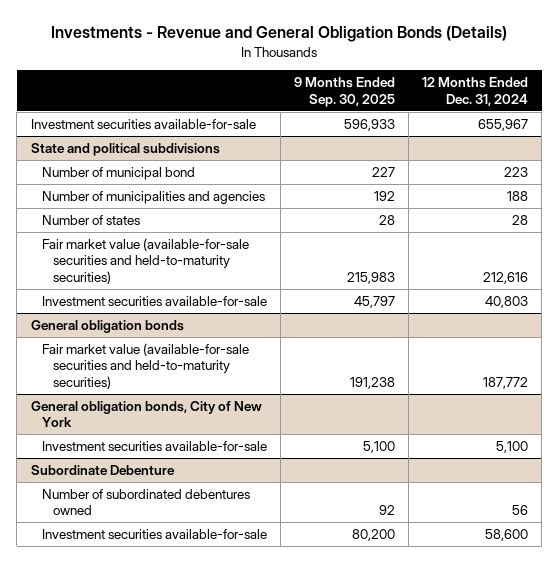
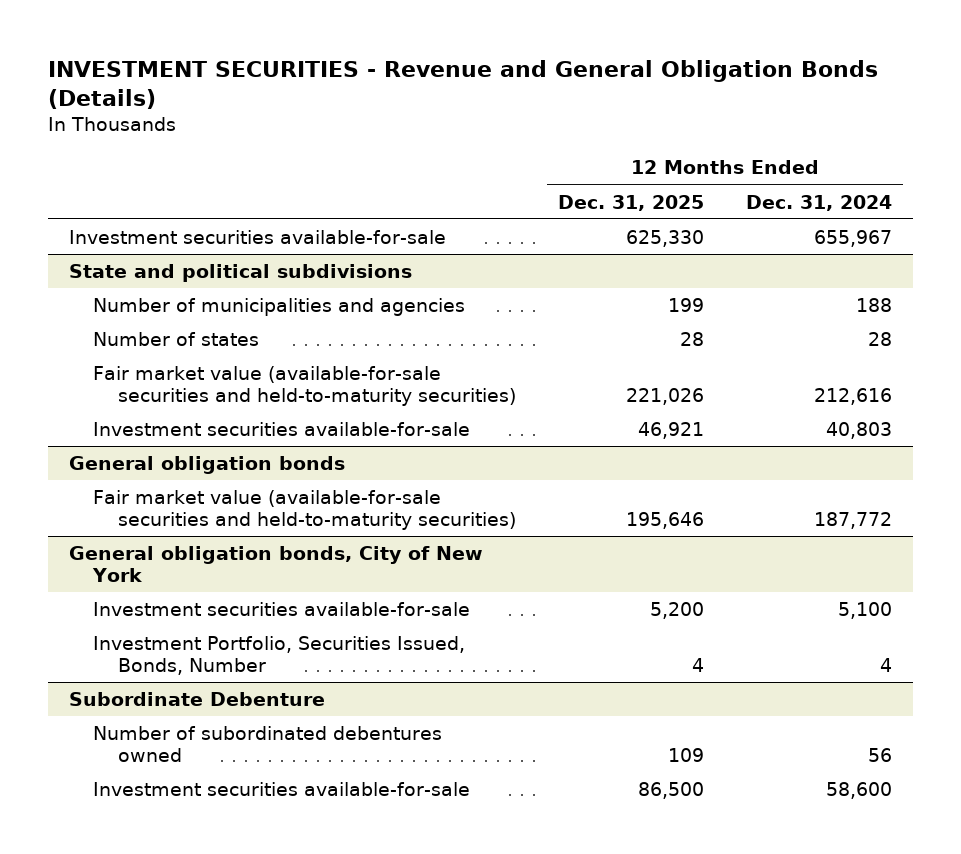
- Investments - Revenue and General Obligation Bonds (Details)
+ INVESTMENT SECURITIES - Revenue and General Obligation Bonds (Details)
- | 9 Months Ended Sep. 30, 2025 | 12 Months Ended Dec. 31, 2024
+ | 12 Months Ended Dec. 31, 2025 | 12 Months Ended Dec. 31, 2024
@ State and political subdivisions
- Number of municipal bond | 227 | 223
@ General obligation bonds, City of New York
+ Investment Portfolio, Securities Issued, Bonds, Number | 4 | 4

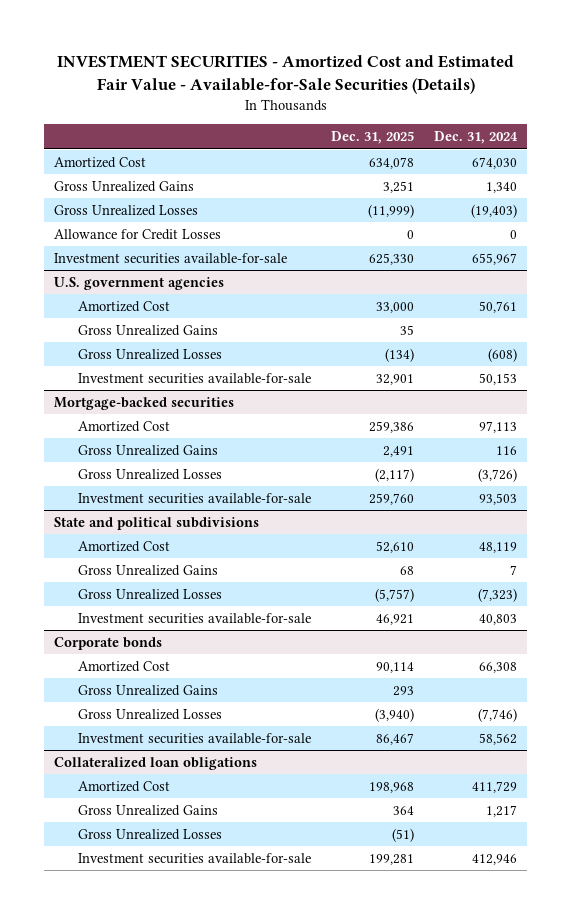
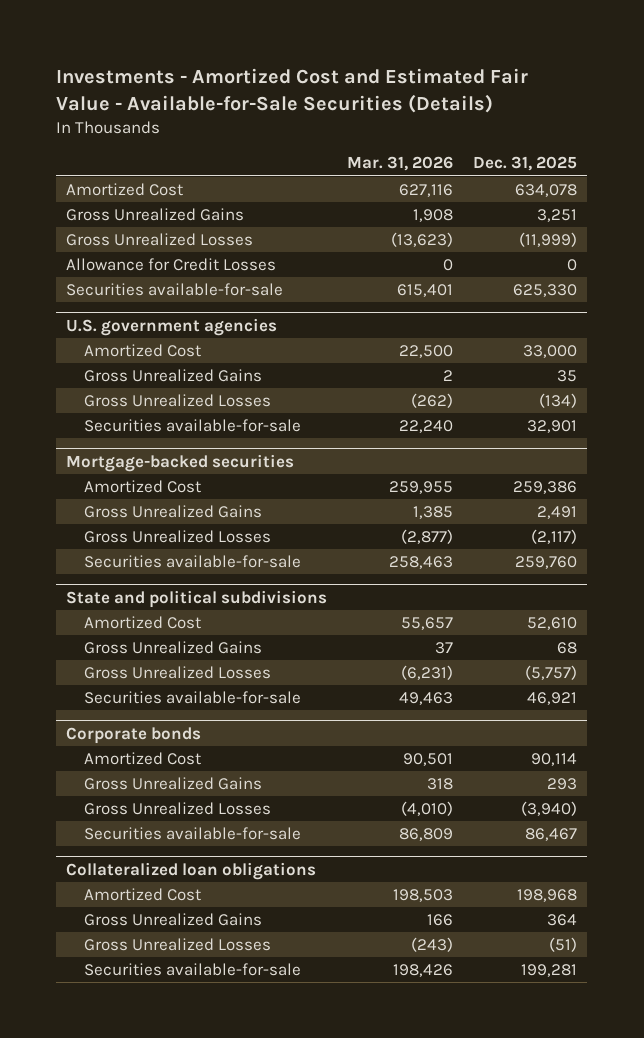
- INVESTMENT SECURITIES - Amortized Cost and Estimated Fair Value - Available-for-Sale Securities (Details)
+ Investments - Amortized Cost and Estimated Fair Value - Available-for-Sale Securities (Details)
- | Dec. 31, 2025 | Dec. 31, 2024
+ | Mar. 31, 2026 | Dec. 31, 2025
- Investment securities available-for-sale | 625,330 | 655,967
+ Securities available-for-sale | 615,401 | 625,330
@ U.S. government agencies
- Investment securities available-for-sale | 32,901 | 50,153
+ Securities available-for-sale | 22,240 | 32,901
@ Mortgage-backed securities
- Investment securities available-for-sale | 259,760 | 93,503
+ Securities available-for-sale | 258,463 | 259,760
@ State and political subdivisions
- Investment securities available-for-sale | 46,921 | 40,803
+ Securities available-for-sale | 49,463 | 46,921
@ Corporate bonds
- Investment securities available-for-sale | 86,467 | 58,562
+ Securities available-for-sale | 86,809 | 86,467
@ Collateralized loan obligations
- Investment securities available-for-sale | 199,281 | 412,946
+ Securities available-for-sale | 198,426 | 199,281

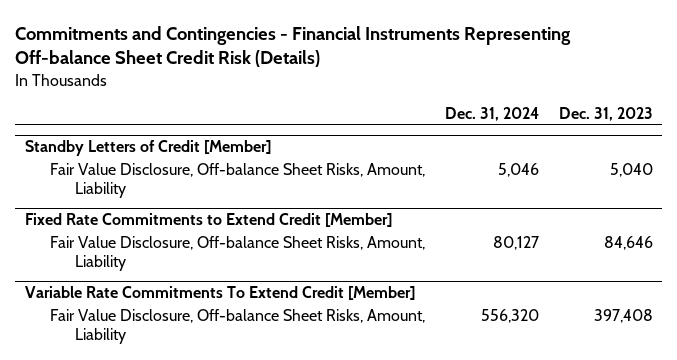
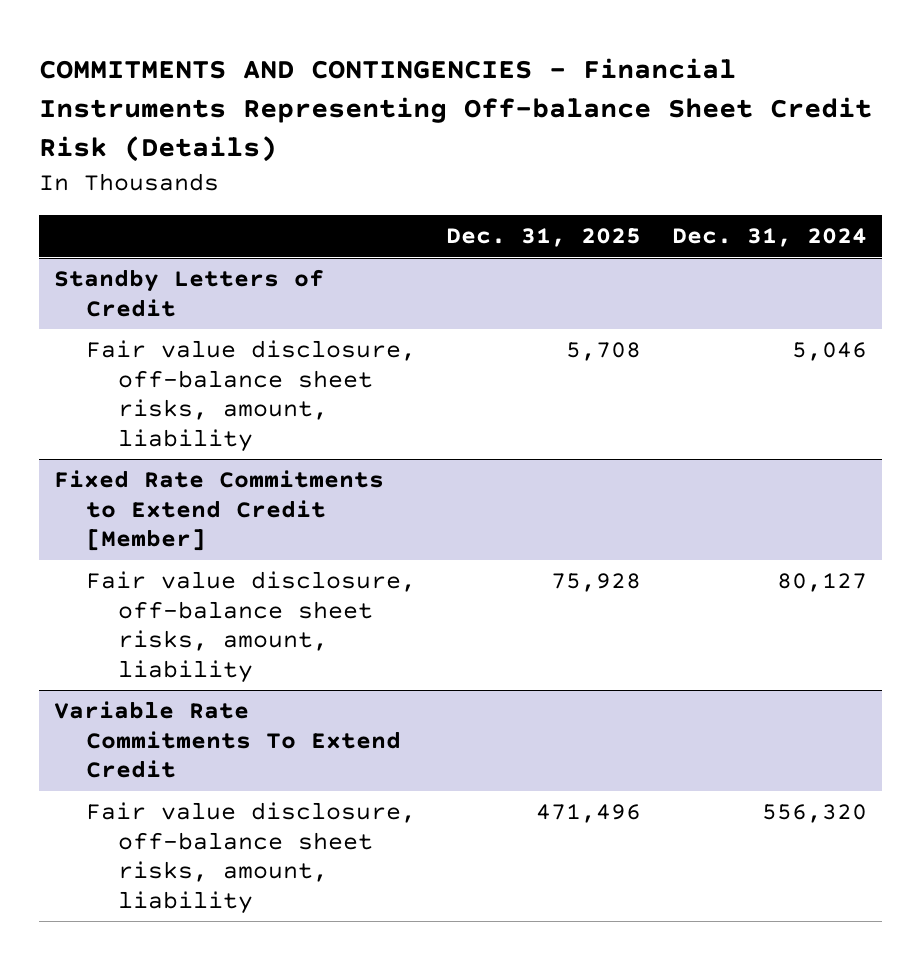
- Commitments and Contingencies - Financial Instruments Representing Off-balance Sheet Credit Risk (Details)
+ COMMITMENTS AND CONTINGENCIES - Financial Instruments Representing Off-balance Sheet Credit Risk (Details)
- | Dec. 31, 2024 | Dec. 31, 2023
+ | Dec. 31, 2025 | Dec. 31, 2024
- Standby Letters of Credit [Member]
- Fair Value Disclosure, Off-balance Sheet Risks, Amount, Liability | 5,046 | 5,040
+ Standby Letters of Credit
+ Fair value disclosure, off-balance sheet risks, amount, liability | 5,708 | 5,046
@ Fixed Rate Commitments to Extend Credit [Member]
- Fair Value Disclosure, Off-balance Sheet Risks, Amount, Liability | 80,127 | 84,646
- Variable Rate Commitments To Extend Credit [Member]
- Fair Value Disclosure, Off-balance Sheet Risks, Amount, Liability | 556,320 | 397,408
@ Fixed Rate Commitments to Extend Credit [Member]
+ Fair value disclosure, off-balance sheet risks, amount, liability | 75,928 | 80,127
+ Variable Rate Commitments To Extend Credit
+ Fair value disclosure, off-balance sheet risks, amount, liability | 471,496 | 556,320

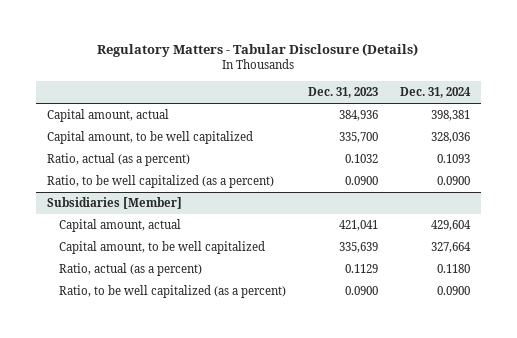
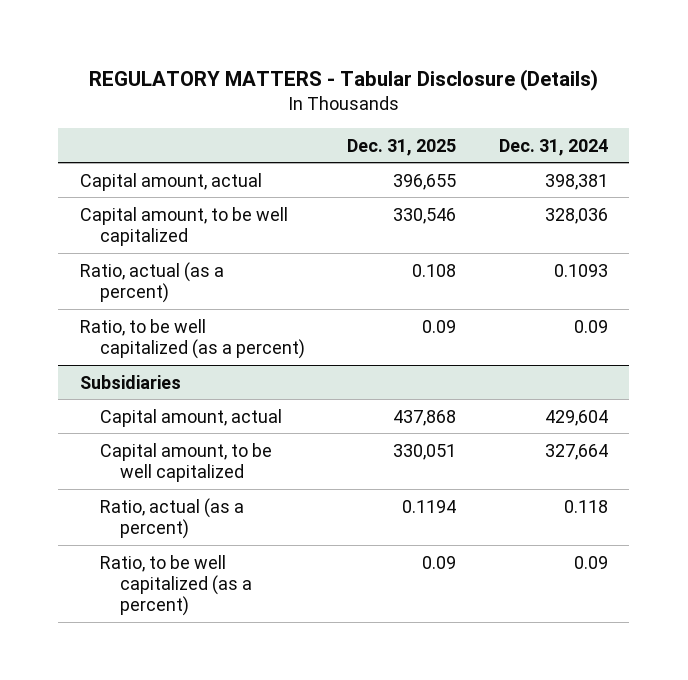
- Regulatory Matters - Tabular Disclosure (Details)
+ REGULATORY MATTERS - Tabular Disclosure (Details)
- | Dec. 31, 2023 | Dec. 31, 2024
+ | Dec. 31, 2025 | Dec. 31, 2024
- Ratio, to be well capitalized (as a percent) | 0.0900 | 0.0900
- Subsidiaries [Member]
+ Ratio, to be well capitalized (as a percent) | 0.09 | 0.09
+ Subsidiaries
- Ratio, actual (as a percent) | 0.1129 | 0.1180
- Ratio, to be well capitalized (as a percent) | 0.0900 | 0.0900
+ Ratio, actual (as a percent) | 0.1194 | 0.118
+ Ratio, to be well capitalized (as a percent) | 0.09 | 0.09

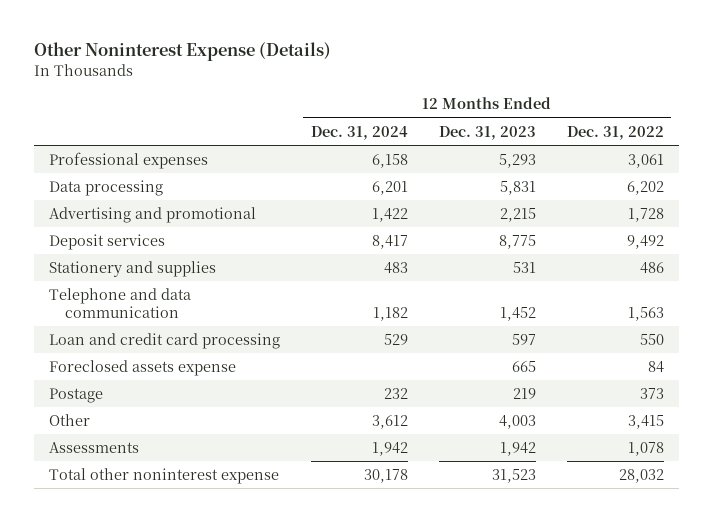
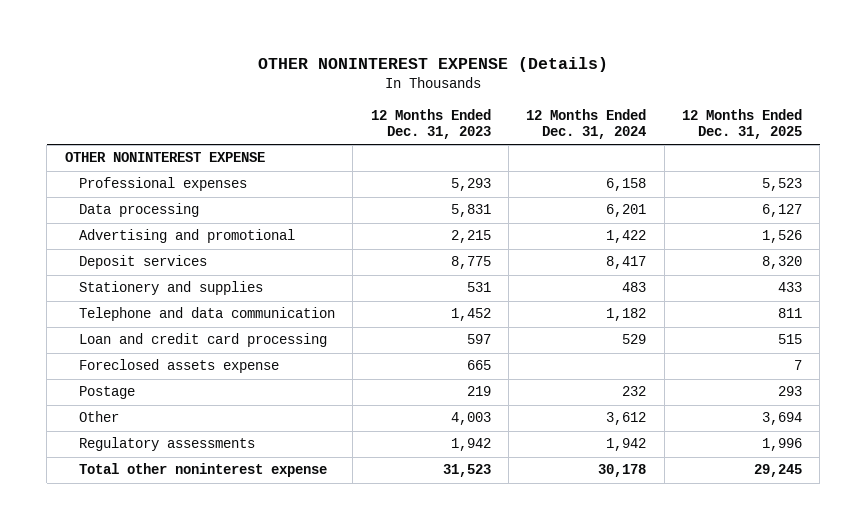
- Other Noninterest Expense (Details)
+ OTHER NONINTEREST EXPENSE (Details)
- | 12 Months Ended Dec. 31, 2024 | 12 Months Ended Dec. 31, 2023 | 12 Months Ended Dec. 31, 2022
+ | 12 Months Ended Dec. 31, 2023 | 12 Months Ended Dec. 31, 2024 | 12 Months Ended Dec. 31, 2025
+ OTHER NONINTEREST EXPENSE
- Assessments | 1,942 | 1,942 | 1,078
+ Regulatory assessments | 1,942 | 1,942 | 1,996

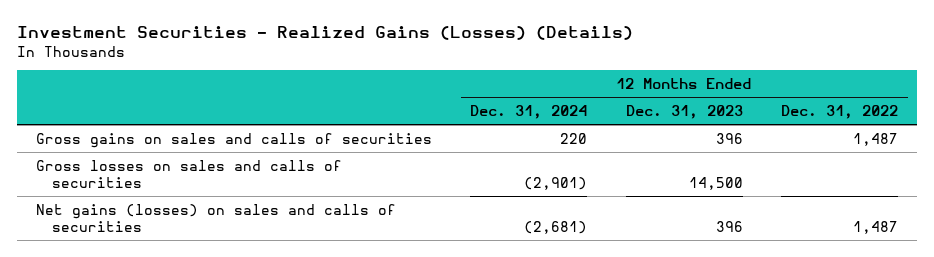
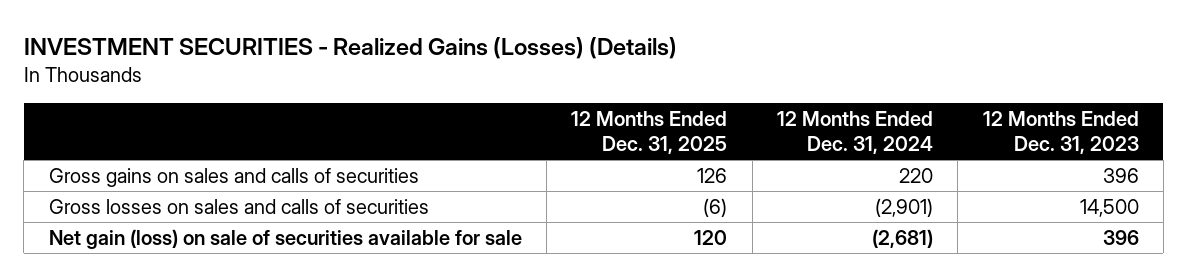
- Investment Securities - Realized Gains (Losses) (Details)
+ INVESTMENT SECURITIES - Realized Gains (Losses) (Details)
- | 12 Months Ended Dec. 31, 2024 | 12 Months Ended Dec. 31, 2023 | 12 Months Ended Dec. 31, 2022
+ | 12 Months Ended Dec. 31, 2025 | 12 Months Ended Dec. 31, 2024 | 12 Months Ended Dec. 31, 2023
- Net gains (losses) on sales and calls of securities | (2,681) | 396 | 1,487
+ Net gain (loss) on sale of securities available for sale | 120 | (2,681) | 396

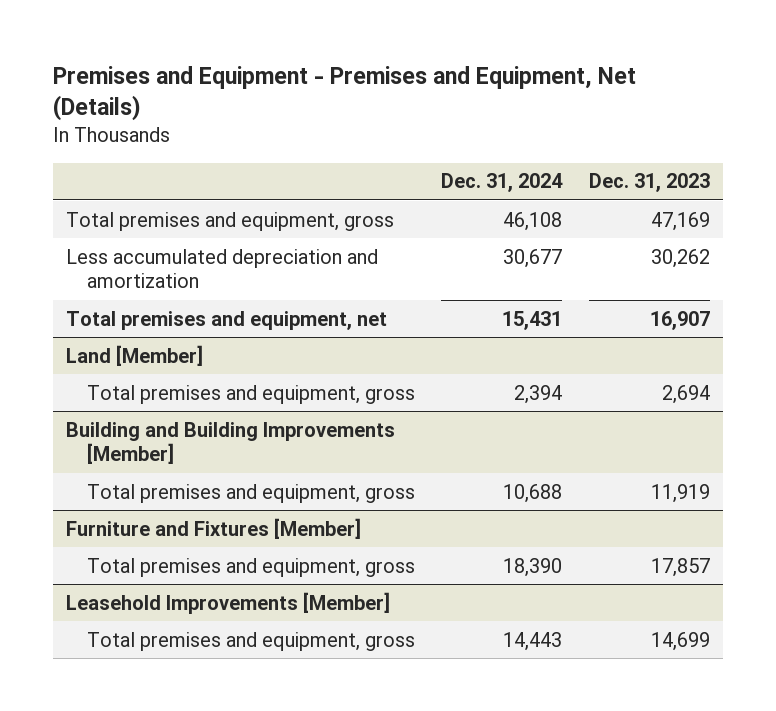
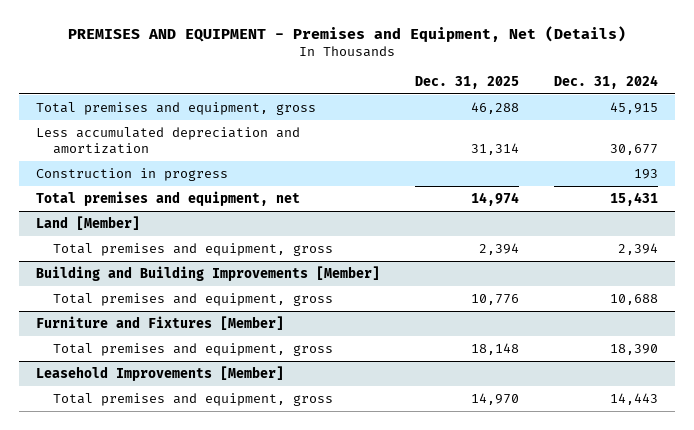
- Premises and Equipment - Premises and Equipment, Net (Details)
+ PREMISES AND EQUIPMENT - Premises and Equipment, Net (Details)
- | Dec. 31, 2024 | Dec. 31, 2023
+ | Dec. 31, 2025 | Dec. 31, 2024
- Total premises and equipment, gross | 46,108 | 47,169
+ Total premises and equipment, gross | 46,288 | 45,915
+ Construction in progress | | 193

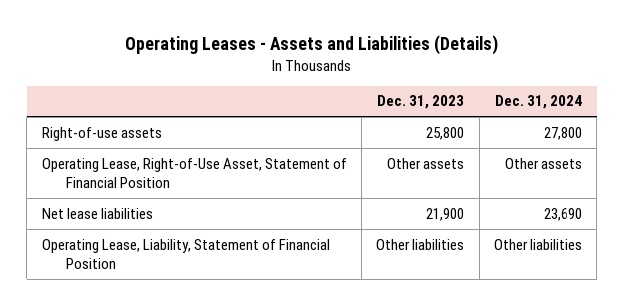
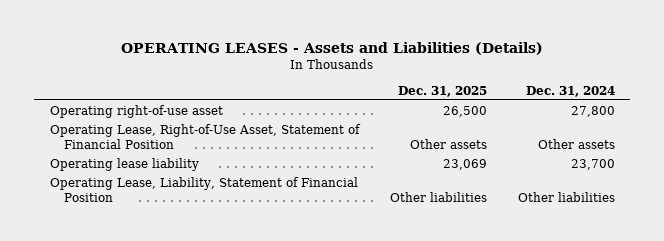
- Operating Leases - Assets and Liabilities (Details)
+ OPERATING LEASES - Assets and Liabilities (Details)
- | Dec. 31, 2023 | Dec. 31, 2024
+ | Dec. 31, 2025 | Dec. 31, 2024
- Right-of-use assets | 25,800 | 27,800
+ Operating right-of-use asset | 26,500 | 27,800
- Net lease liabilities | 21,900 | 23,690
+ Operating lease liability | 23,069 | 23,700

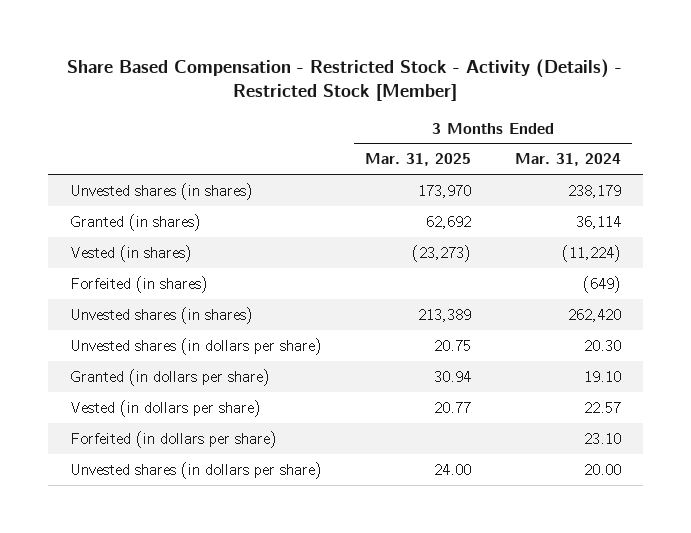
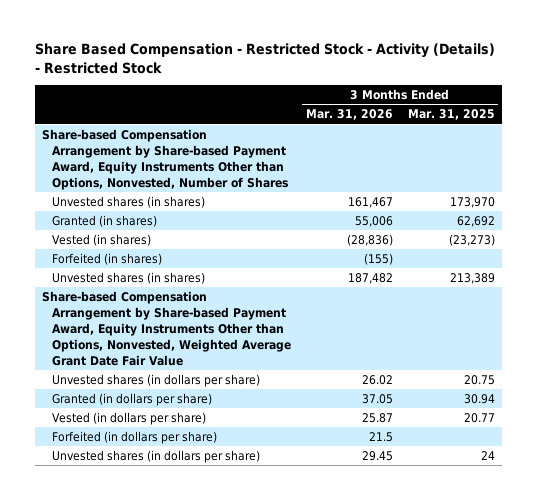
- Share Based Compensation - Restricted Stock - Activity (Details) - Restricted Stock [Member]
+ Share Based Compensation - Restricted Stock - Activity (Details) - Restricted Stock
- | 3 Months Ended Mar. 31, 2025 | 3 Months Ended Mar. 31, 2024
+ | 3 Months Ended Mar. 31, 2026 | 3 Months Ended Mar. 31, 2025
+ Share-based Compensation Arrangement by Share-based Payment Award, Equity Instruments Other than Options, Nonvested, Number of Shares
+ Share-based Compensation Arrangement by Share-based Payment Award, Equity Instruments Other than Options, Nonvested, Weighted Average Grant Date Fair Value
- Unvested shares (in dollars per share) | 24.00 | 20.00
+ Unvested shares (in dollars per share) | 29.45 | 24

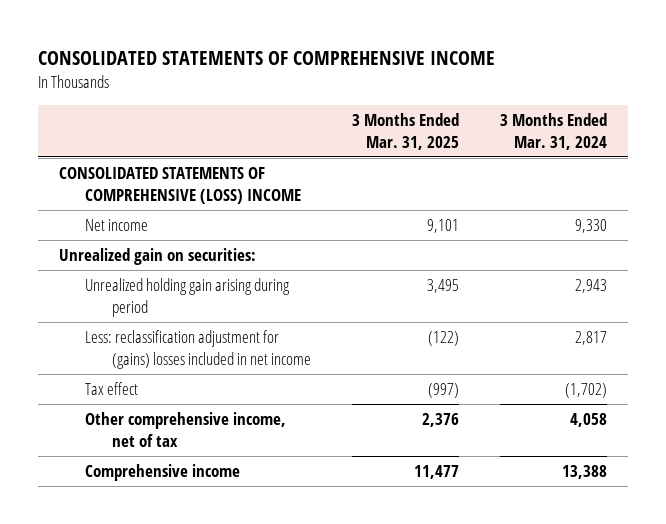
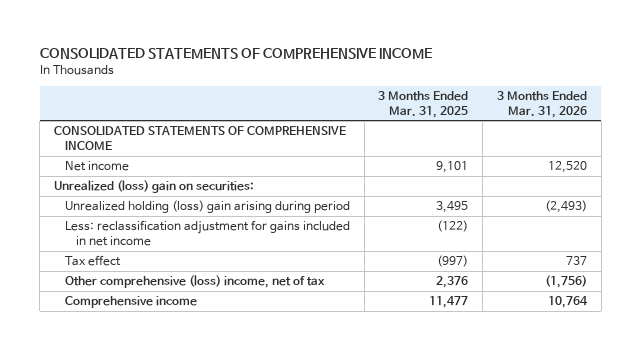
- | 3 Months Ended Mar. 31, 2025 | 3 Months Ended Mar. 31, 2024
+ | 3 Months Ended Mar. 31, 2025 | 3 Months Ended Mar. 31, 2026
- CONSOLIDATED STATEMENTS OF COMPREHENSIVE (LOSS) INCOME
+ CONSOLIDATED STATEMENTS OF COMPREHENSIVE INCOME
- Unrealized gain on securities:
- Unrealized holding gain arising during period | 3,495 | 2,943
- Less: reclassification adjustment for (gains) losses included in net income | (122) | 2,817
+ Unrealized (loss) gain on securities:
+ Unrealized holding (loss) gain arising during period | 3,495 | (2,493)
+ Less: reclassification adjustment for gains included in net income | (122) |
- Other comprehensive income, net of tax | 2,376 | 4,058
+ Other comprehensive (loss) income, net of tax | 2,376 | (1,756)

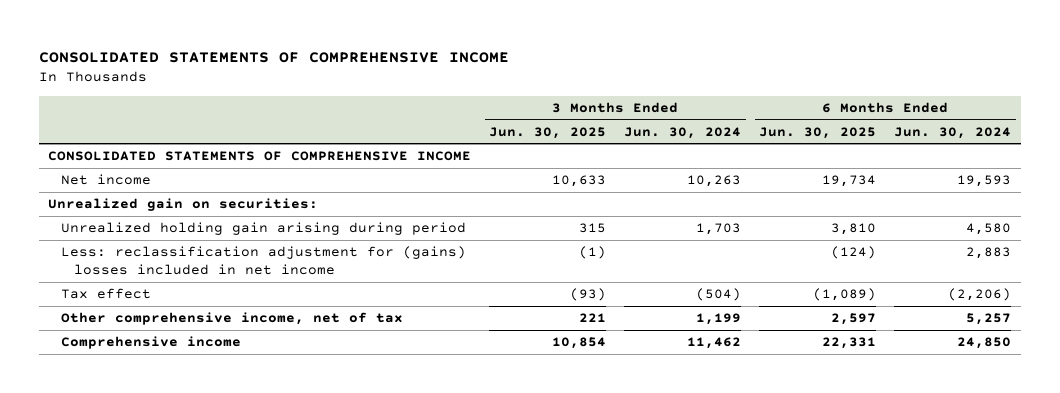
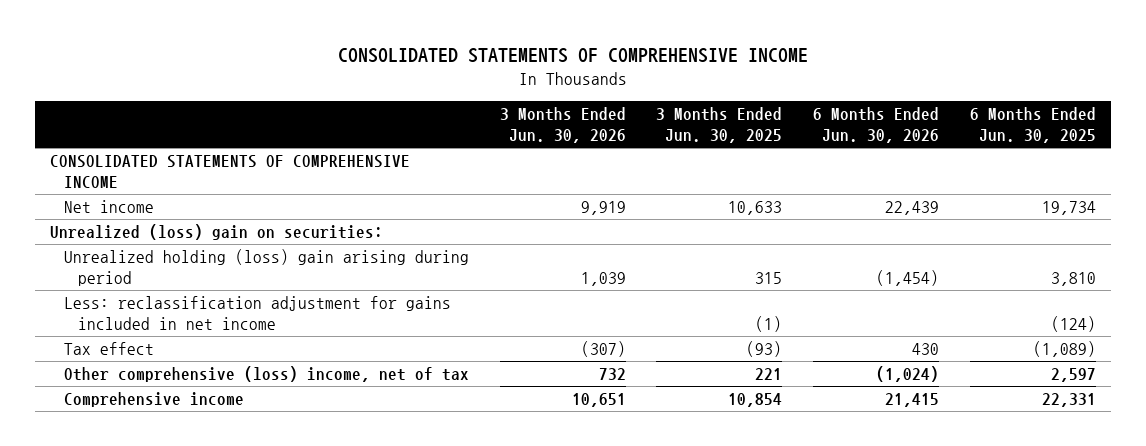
- | 3 Months Ended Jun. 30, 2025 | 3 Months Ended Jun. 30, 2024 | 6 Months Ended Jun. 30, 2025 | 6 Months Ended Jun. 30, 2024
+ | 3 Months Ended Jun. 30, 2026 | 3 Months Ended Jun. 30, 2025 | 6 Months Ended Jun. 30, 2026 | 6 Months Ended Jun. 30, 2025
- Unrealized gain on securities:
- Unrealized holding gain arising during period | 315 | 1,703 | 3,810 | 4,580
- Less: reclassification adjustment for (gains) losses included in net income | (1) | | (124) | 2,883
+ Unrealized (loss) gain on securities:
+ Unrealized holding (loss) gain arising during period | 1,039 | 315 | (1,454) | 3,810
+ Less: reclassification adjustment for gains included in net income | | (1) | | (124)
- Other comprehensive income, net of tax | 221 | 1,199 | 2,597 | 5,257
+ Other comprehensive (loss) income, net of tax | 732 | 221 | (1,024) | 2,597

